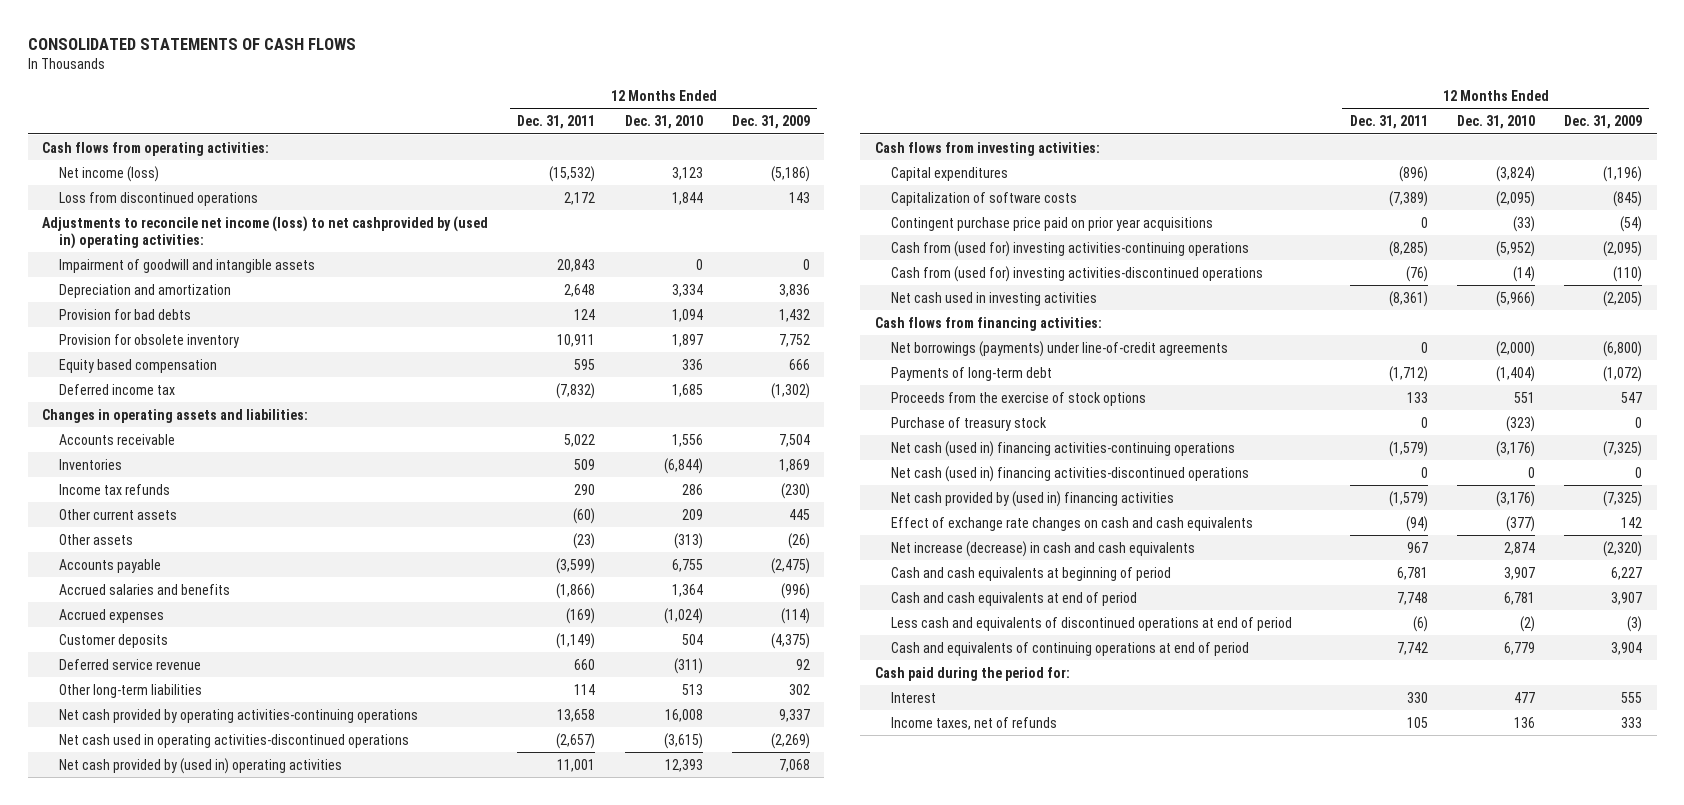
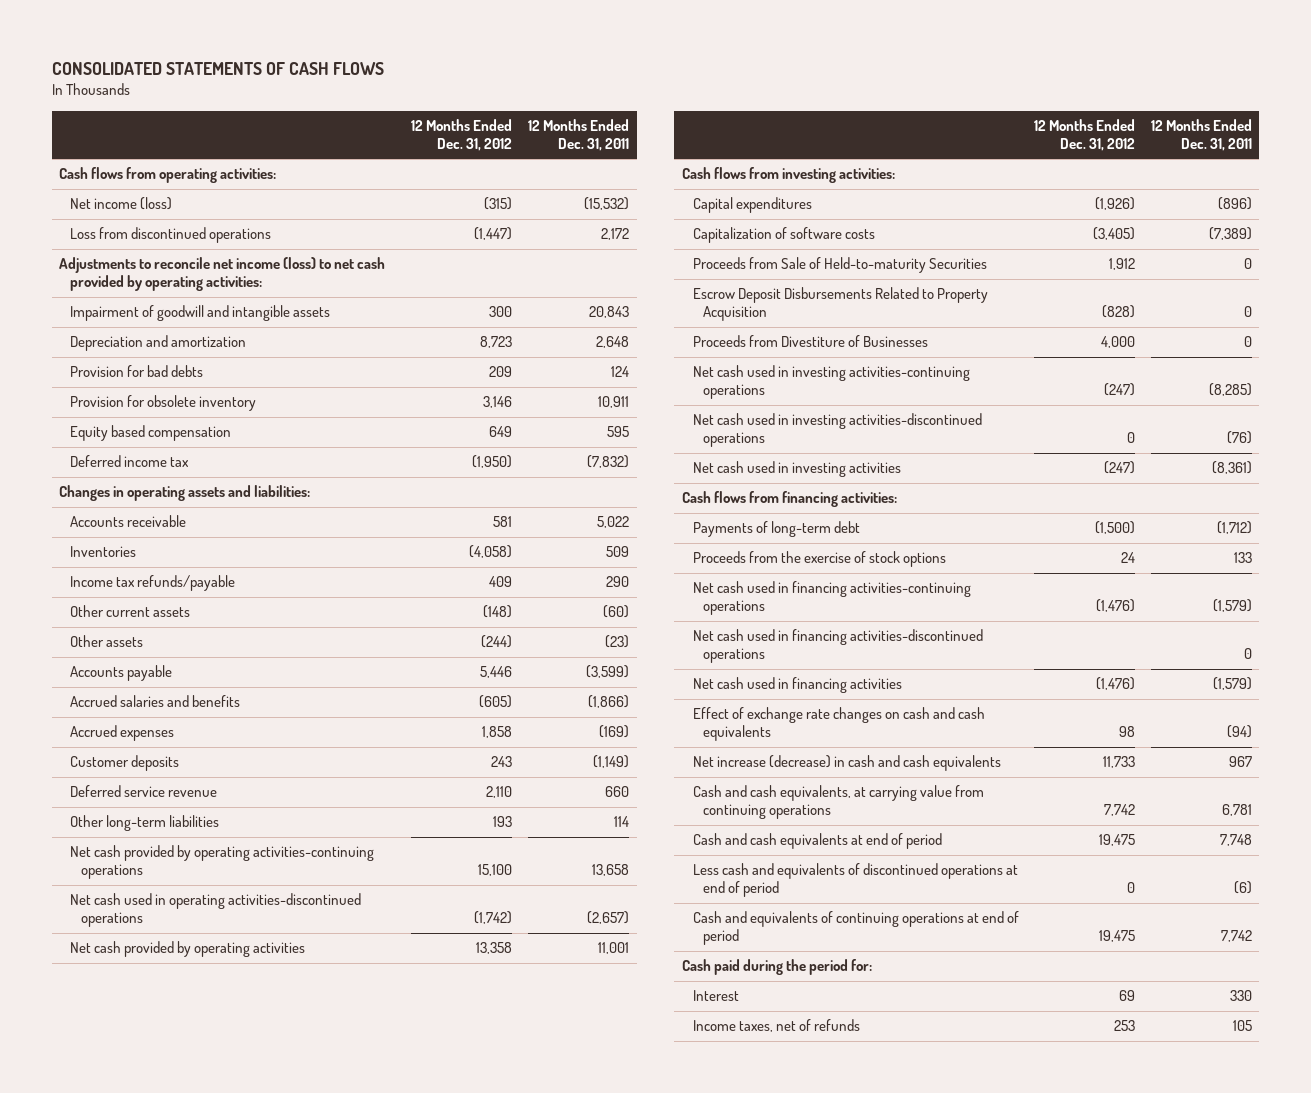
- | 12 Months Ended Dec. 31, 2011 | 12 Months Ended Dec. 31, 2010 | 12 Months Ended Dec. 31, 2009
+ | 12 Months Ended Dec. 31, 2012 | 12 Months Ended Dec. 31, 2011
- Adjustments to reconcile net income (loss) to net cashprovided by (used in) operating activities:
+ Adjustments to reconcile net income (loss) to net cash provided by operating activities:
- Income tax refunds | 290 | 286 | (230)
+ Income tax refunds/payable | 409 | 290
- Net cash provided by (used in) operating activities | 11,001 | 12,393 | 7,068
+ Net cash provided by operating activities | 13,358 | 11,001
- Contingent purchase price paid on prior year acquisitions | 0 | (33) | (54)
- Cash from (used for) investing activities-continuing operations | (8,285) | (5,952) | (2,095)
- Cash from (used for) investing activities-discontinued operations | (76) | (14) | (110)
+ Proceeds from Sale of Held-to-maturity Securities | 1,912 | 0
+ Escrow Deposit Disbursements Related to Property Acquisition | (828) | 0
+ Proceeds from Divestiture of Businesses | 4,000 | 0
+ Net cash used in investing activities-continuing operations | (247) | (8,285)
+ Net cash used in investing activities-discontinued operations | 0 | (76)
- Net borrowings (payments) under line-of-credit agreements | 0 | (2,000) | (6,800)
- Purchase of treasury stock | 0 | (323) | 0
- Net cash (used in) financing activities-continuing operations | (1,579) | (3,176) | (7,325)
- Net cash (used in) financing activities-discontinued operations | 0 | 0 | 0
- Net cash provided by (used in) financing activities | (1,579) | (3,176) | (7,325)
+ Net cash used in financing activities-continuing operations | (1,476) | (1,579)
+ Net cash used in financing activities-discontinued operations | | 0
+ Net cash used in financing activities | (1,476) | (1,579)
- Cash and cash equivalents at beginning of period | 6,781 | 3,907 | 6,227
+ Cash and cash equivalents, at carrying value from continuing operations | 7,742 | 6,781

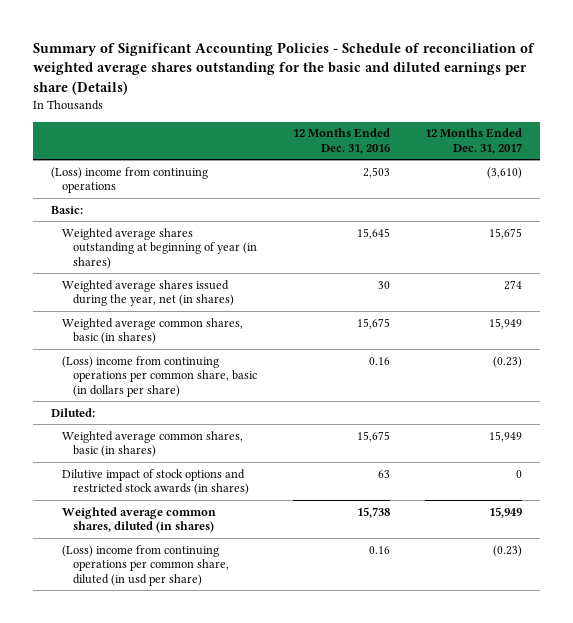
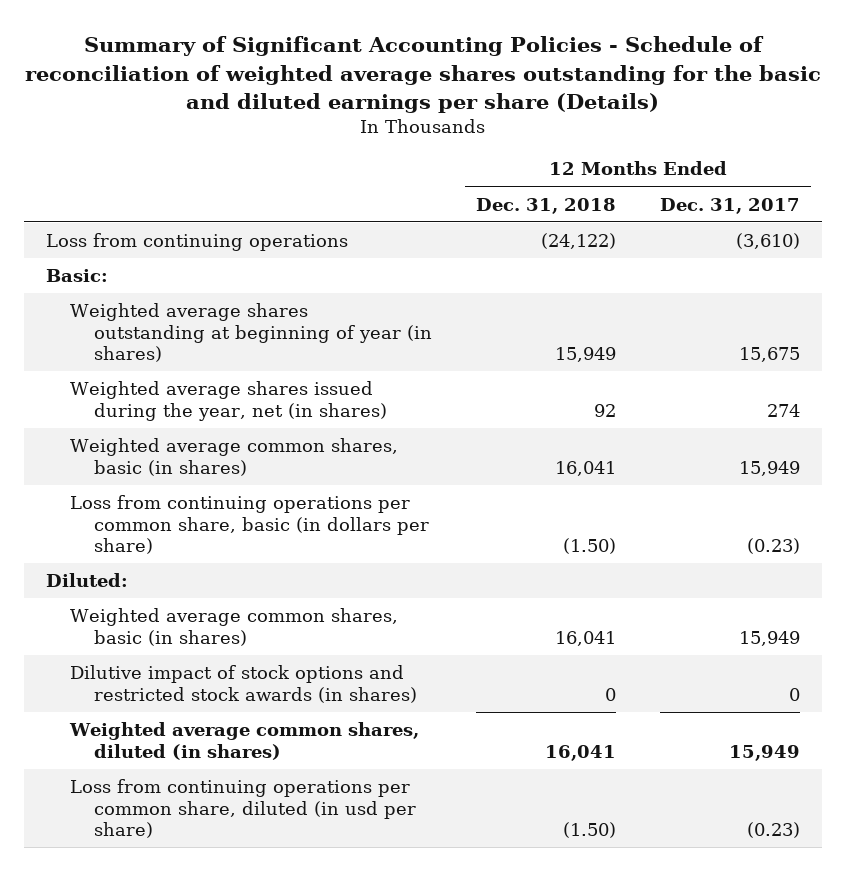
- | 12 Months Ended Dec. 31, 2016 | 12 Months Ended Dec. 31, 2017
+ | 12 Months Ended Dec. 31, 2018 | 12 Months Ended Dec. 31, 2017
- (Loss) income from continuing operations | 2,503 | (3,610)
+ Loss from continuing operations | (24,122) | (3,610)
- (Loss) income from continuing operations per common share, basic (in dollars per share) | 0.16 | (0.23)
+ Loss from continuing operations per common share, basic (in dollars per share) | (1.50) | (0.23)
- (Loss) income from continuing operations per common share, diluted (in usd per share) | 0.16 | (0.23)
+ Loss from continuing operations per common share, diluted (in usd per share) | (1.50) | (0.23)

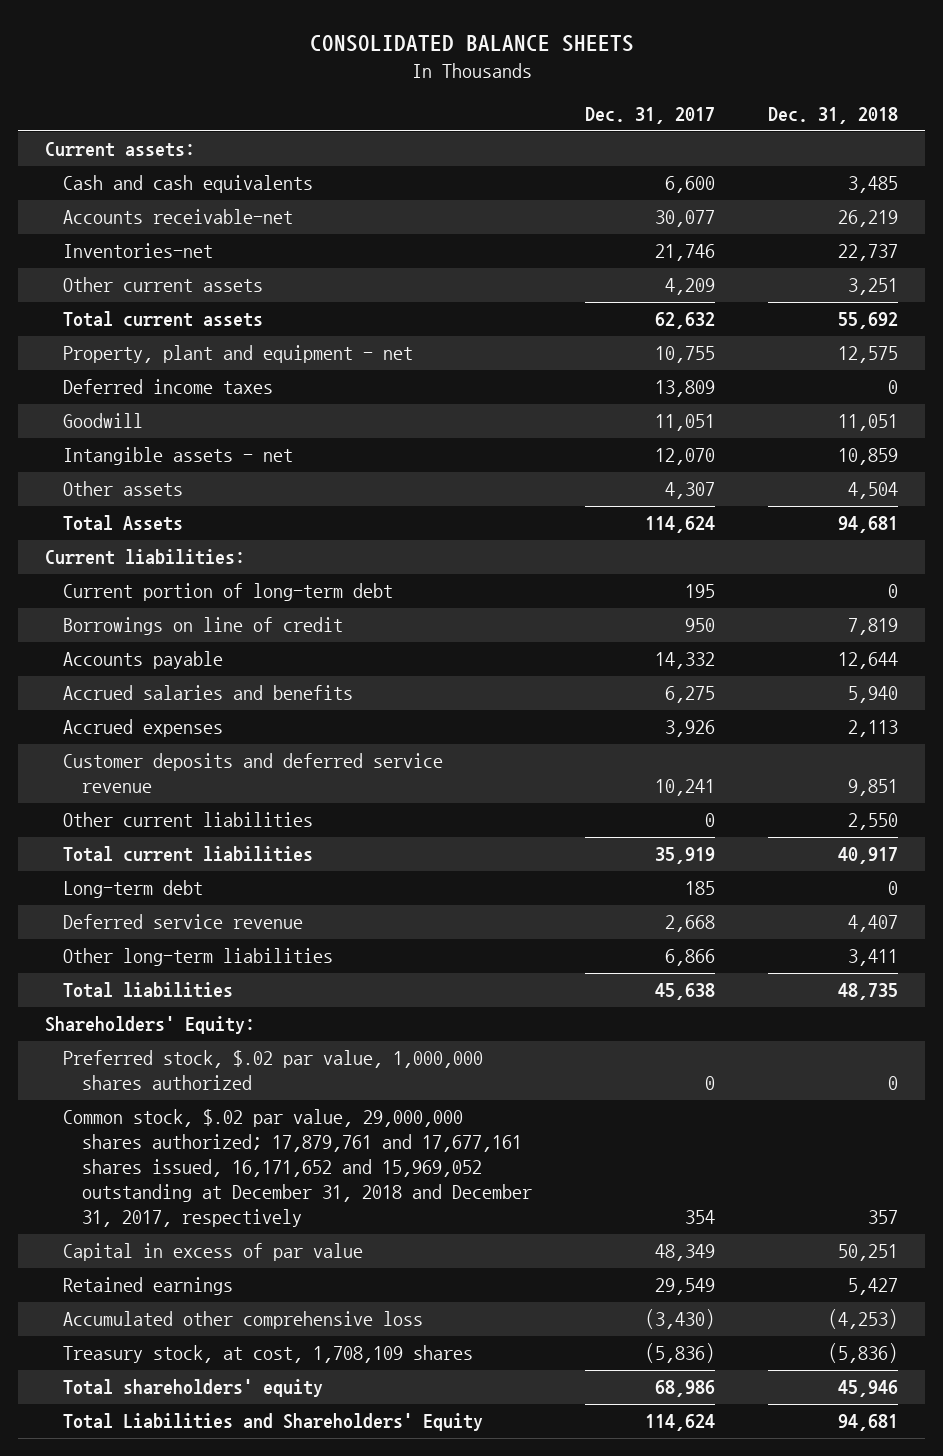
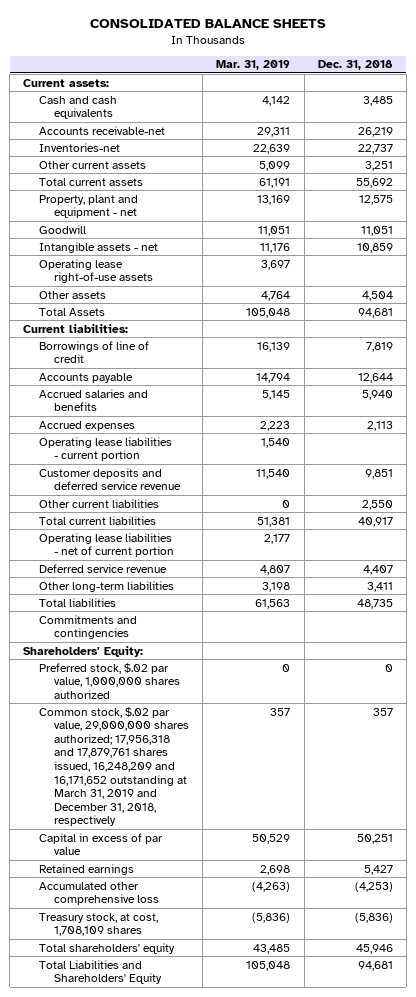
- | Dec. 31, 2017 | Dec. 31, 2018
+ | Mar. 31, 2019 | Dec. 31, 2018
- Deferred income taxes | 13,809 | 0
+ Operating lease right-of-use assets | 3,697 |
- Current portion of long-term debt | 195 | 0
- Borrowings on line of credit | 950 | 7,819
+ Borrowings of line of credit | 16,139 | 7,819
+ Operating lease liabilities - current portion | 1,540 |
- Long-term debt | 185 | 0
+ Operating lease liabilities - net of current portion | 2,177 |
+ Commitments and contingencies
- Common stock, $.02 par value, 29,000,000 shares authorized; 17,879,761 and 17,677,161 shares issued, 16,171,652 and 15,969,052 outstanding at December 31, 2018 and December 31, 2017, respectively | 354 | 357
+ Common stock, $.02 par value, 29,000,000 shares authorized; 17,956,318 and 17,879,761 shares issued, 16,248,209 and 16,171,652 outstanding at March 31, 2019 and December 31, 2018, respectively | 357 | 357

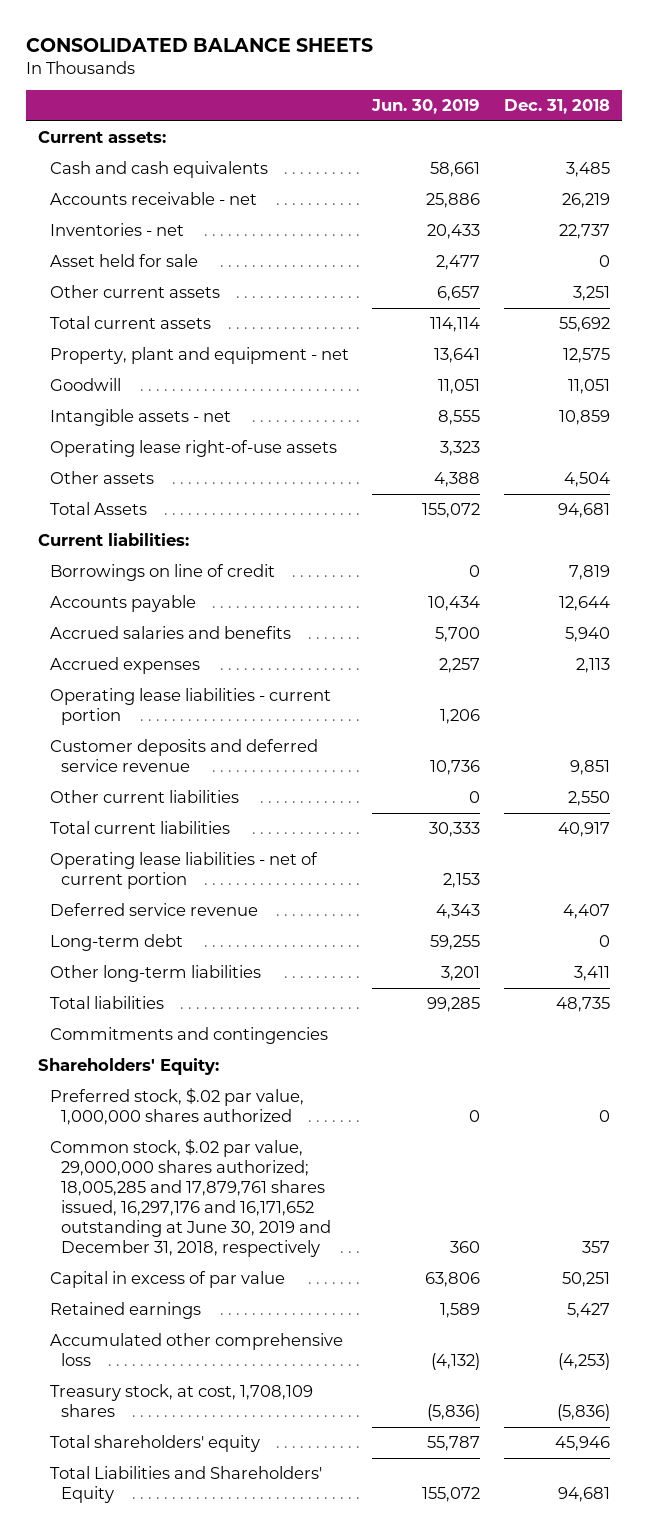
- | Mar. 31, 2019 | Dec. 31, 2018
+ | Jun. 30, 2019 | Dec. 31, 2018
- Accounts receivable-net | 29,311 | 26,219
- Inventories-net | 22,639 | 22,737
+ Accounts receivable - net | 25,886 | 26,219
+ Inventories - net | 20,433 | 22,737
+ Asset held for sale | 2,477 | 0
- Borrowings of line of credit | 16,139 | 7,819
+ Borrowings on line of credit | 0 | 7,819
+ Long-term debt | 59,255 | 0
- Common stock, $.02 par value, 29,000,000 shares authorized; 17,956,318 and 17,879,761 shares issued, 16,248,209 and 16,171,652 outstanding at March 31, 2019 and December 31, 2018, respectively | 357 | 357
+ Common stock, $.02 par value, 29,000,000 shares authorized; 18,005,285 and 17,879,761 shares issued, 16,297,176 and 16,171,652 outstanding at June 30, 2019 and December 31, 2018, respectively | 360 | 357

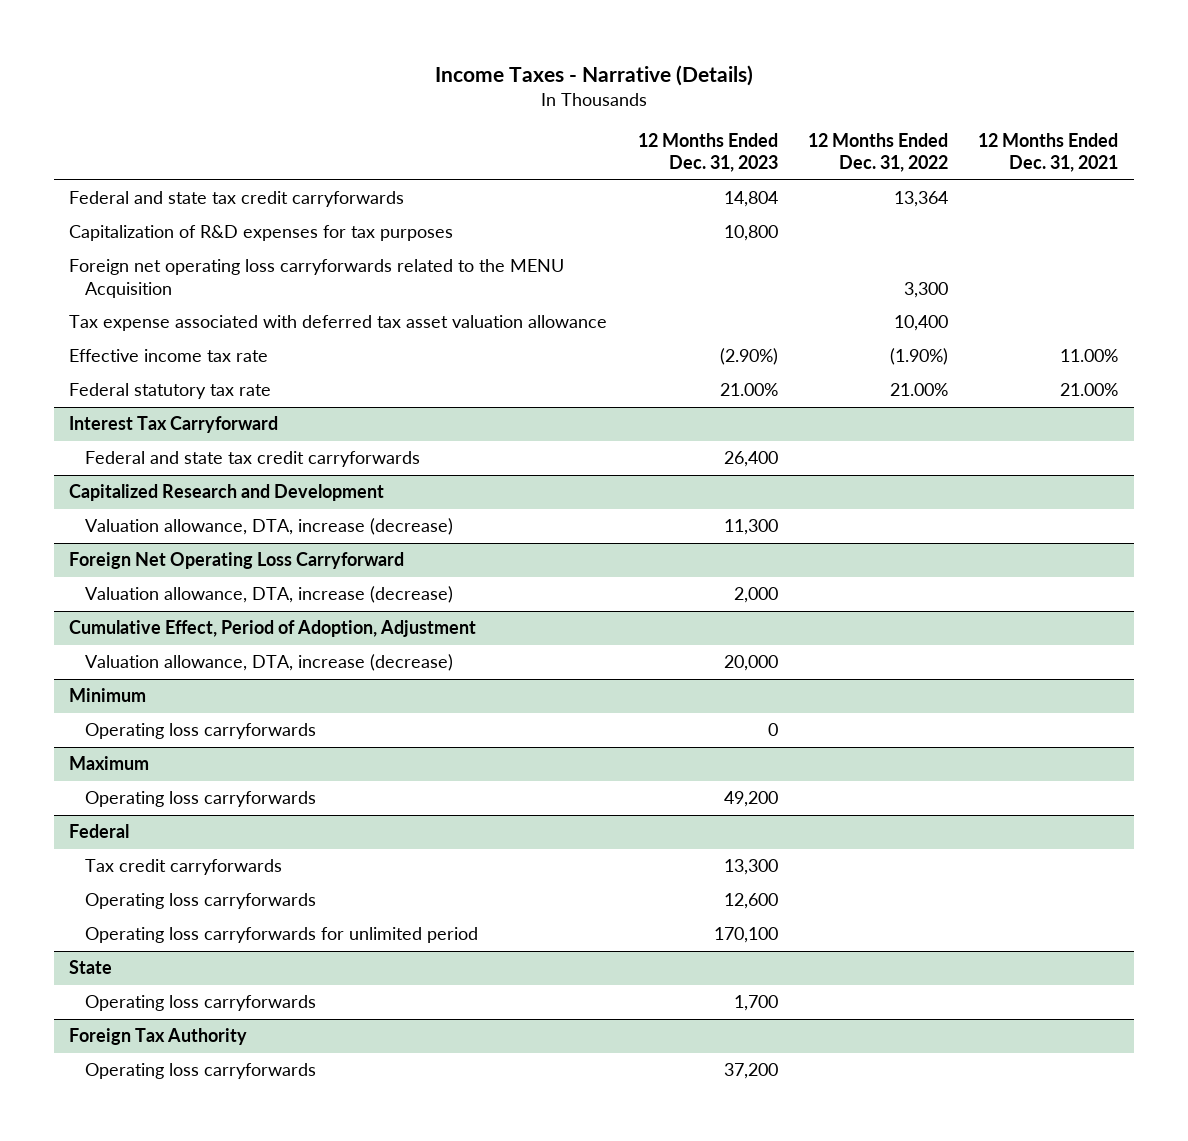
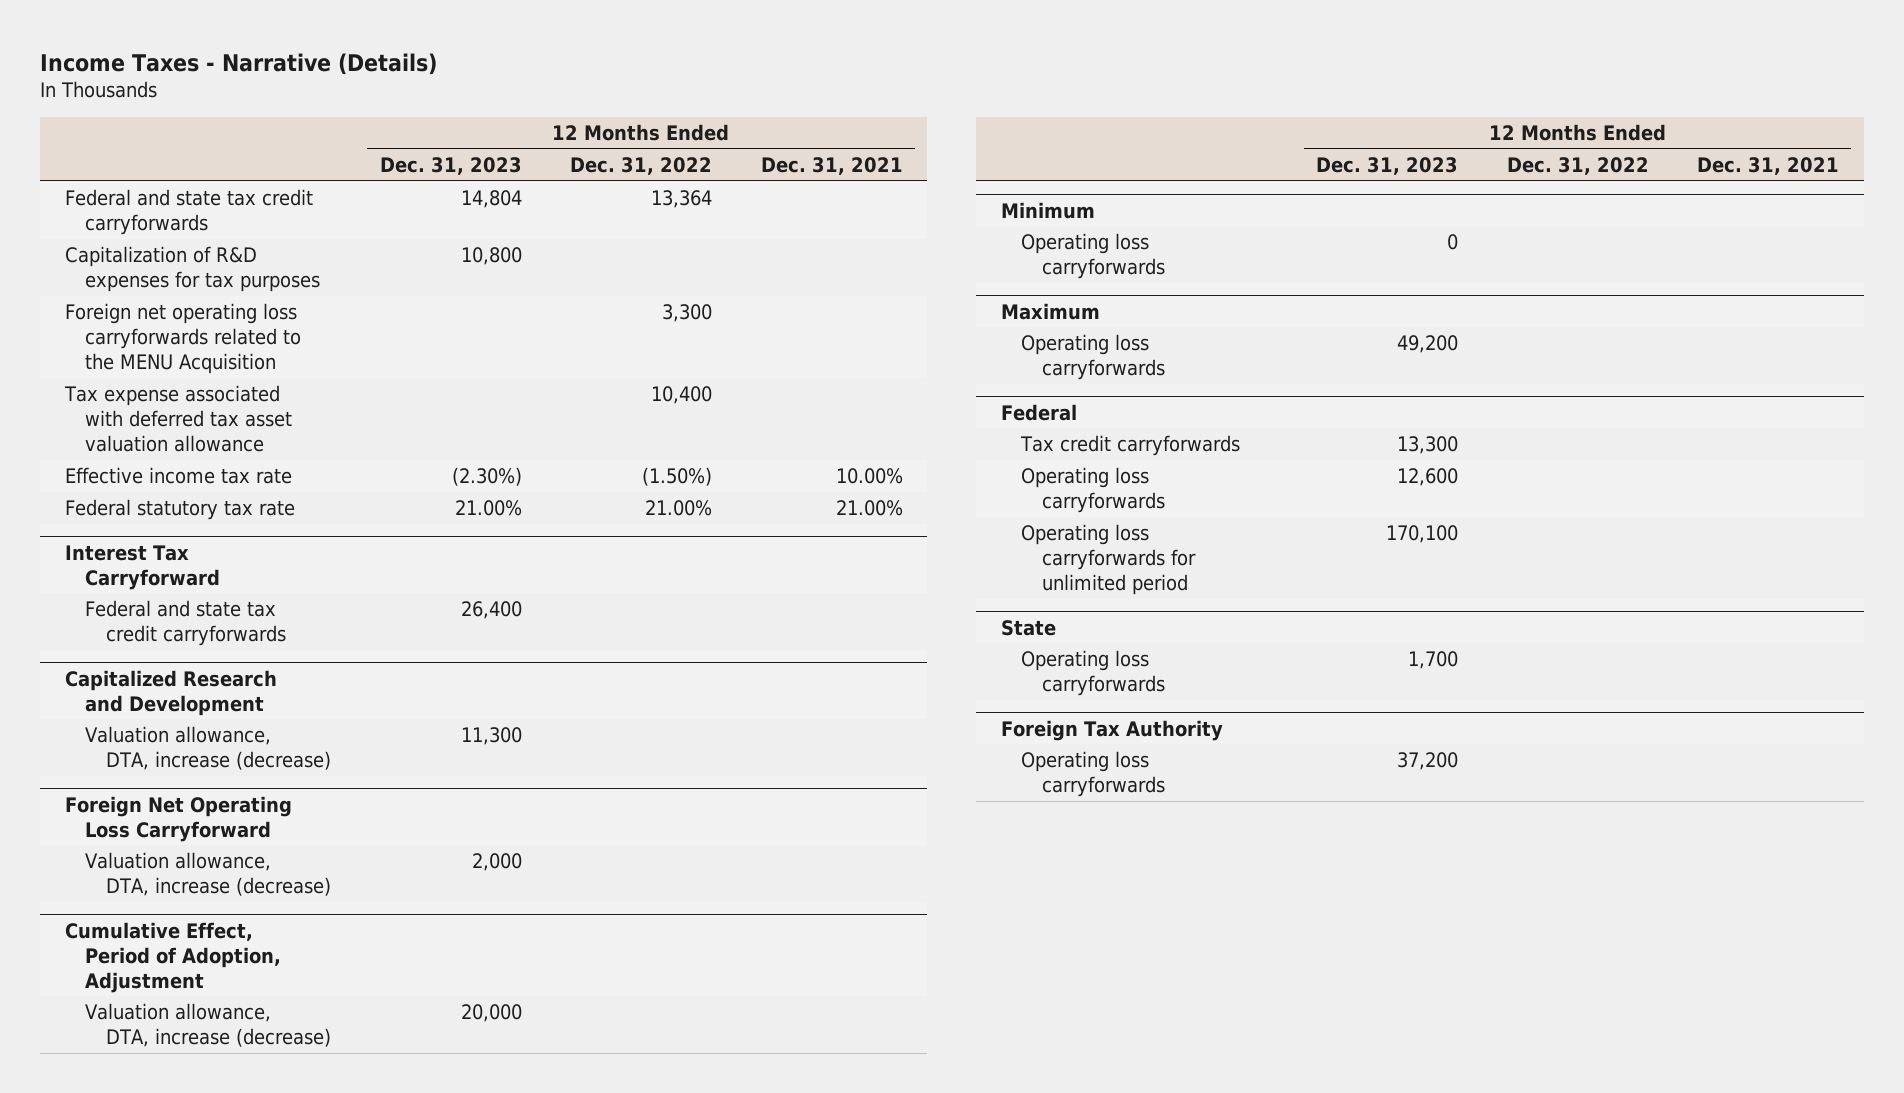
- Effective income tax rate | (2.90%) | (1.90%) | 11.00%
+ Effective income tax rate | (2.30%) | (1.50%) | 10.00%

